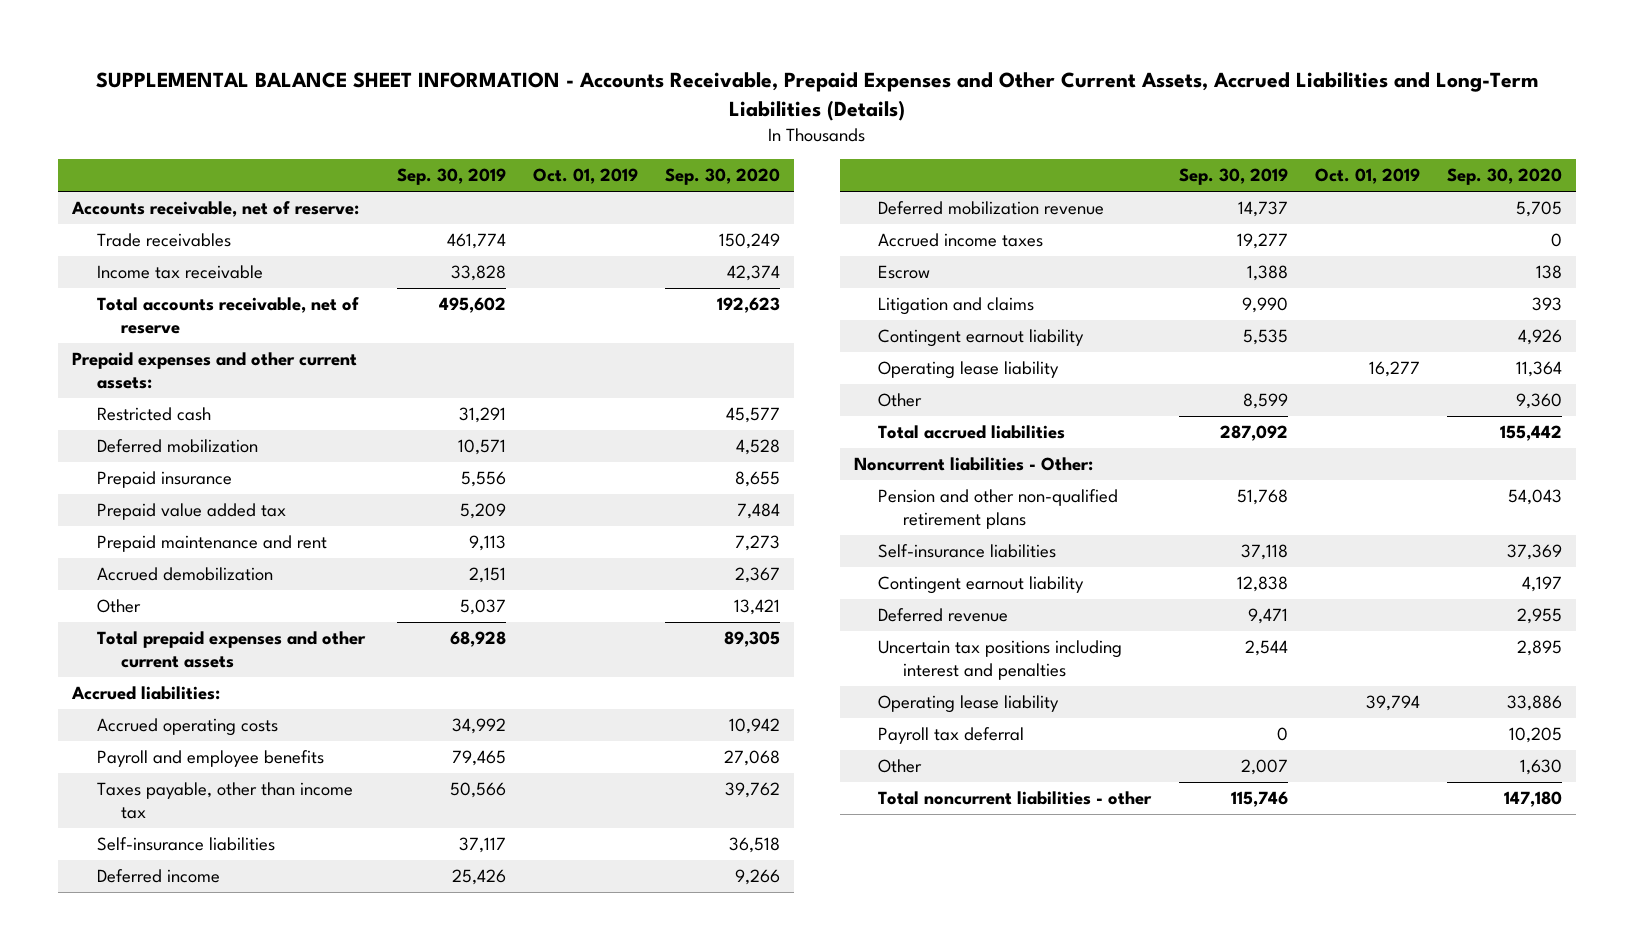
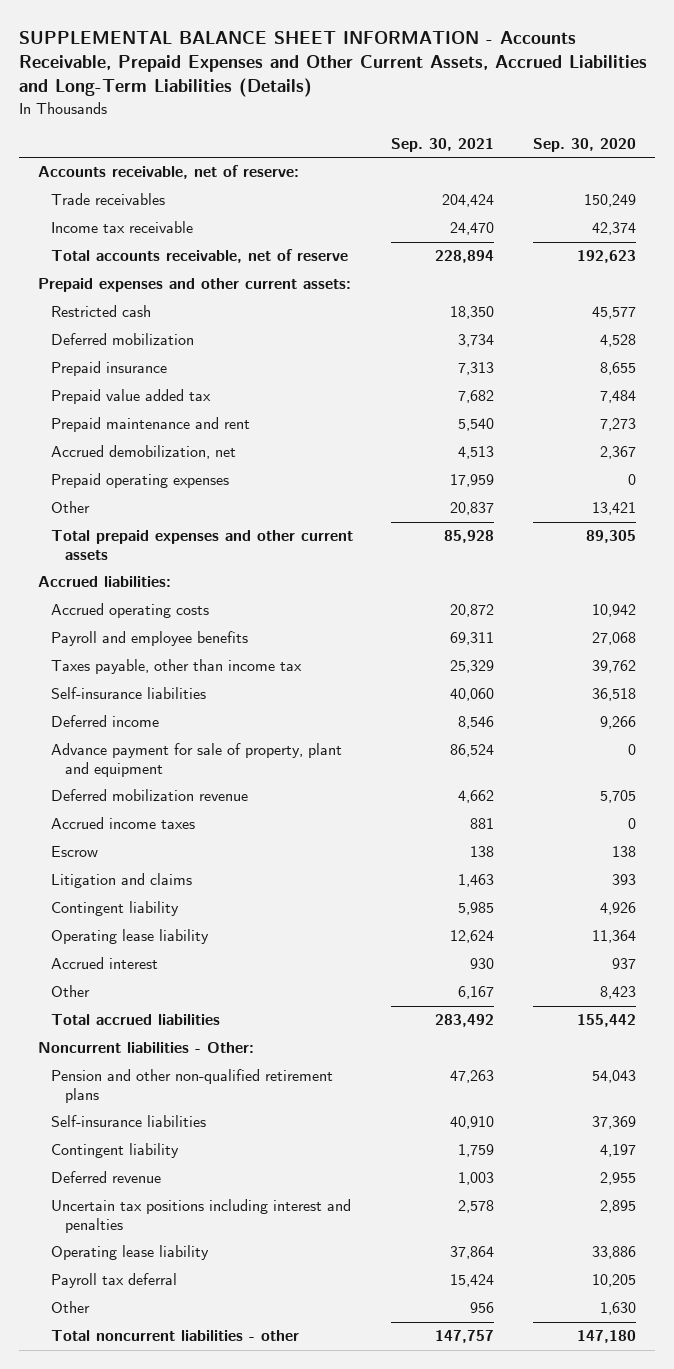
- | Sep. 30, 2019 | Oct. 01, 2019 | Sep. 30, 2020
+ | Sep. 30, 2021 | Sep. 30, 2020
- Accrued demobilization | 2,151 | | 2,367
+ Accrued demobilization, net | 4,513 | 2,367
+ Prepaid operating expenses | 17,959 | 0
+ Advance payment for sale of property, plant and equipment | 86,524 | 0
- Contingent earnout liability | 5,535 | | 4,926
+ Contingent liability | 5,985 | 4,926
- Other | 8,599 | | 9,360
+ Accrued interest | 930 | 937
+ Other | 6,167 | 8,423
- Contingent earnout liability | 12,838 | | 4,197
+ Contingent liability | 1,759 | 4,197

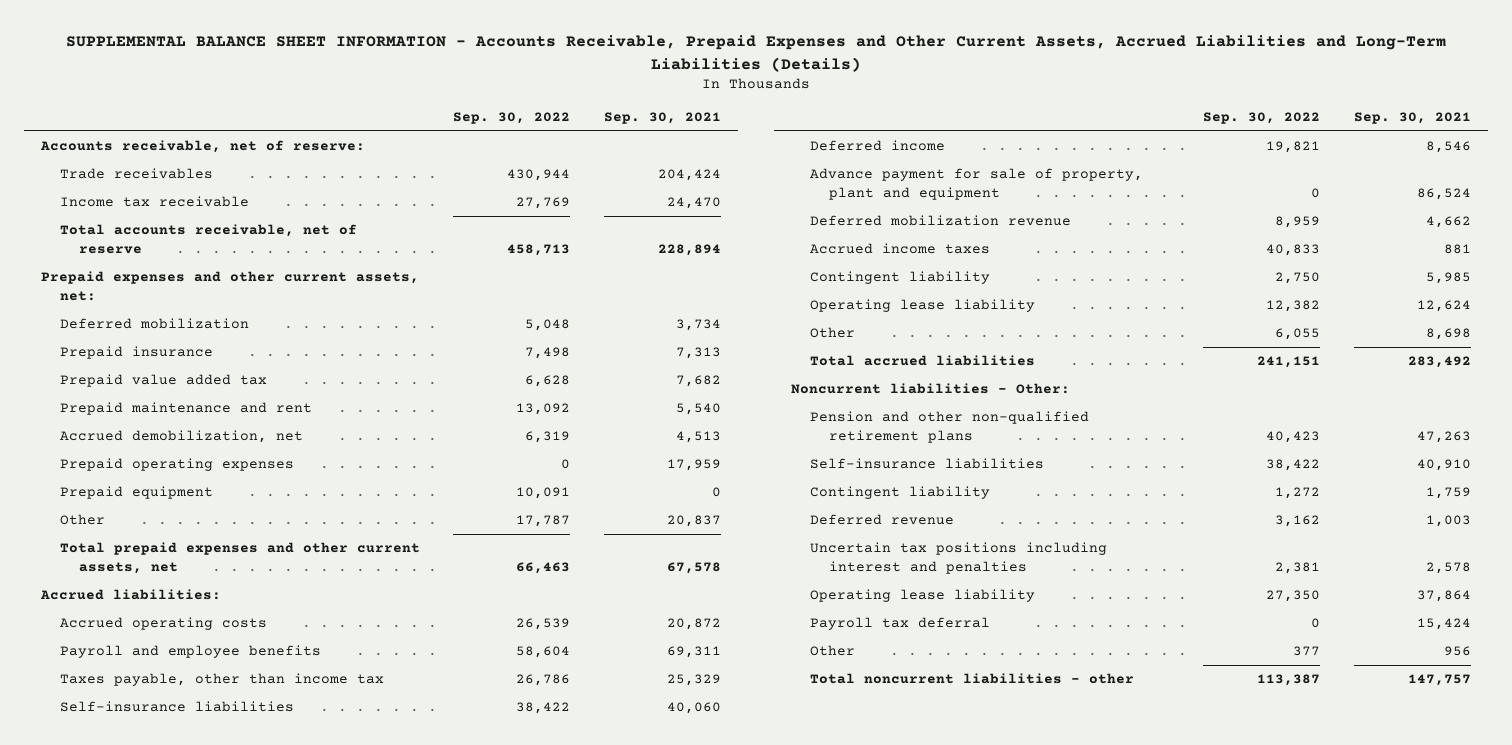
- | Sep. 30, 2021 | Sep. 30, 2020
+ | Sep. 30, 2022 | Sep. 30, 2021
- Prepaid expenses and other current assets:
- Restricted cash | 18,350 | 45,577
+ Prepaid expenses and other current assets, net:
+ Prepaid equipment | 10,091 | 0
- Total prepaid expenses and other current assets | 85,928 | 89,305
+ Total prepaid expenses and other current assets, net | 66,463 | 67,578
- Escrow | 138 | 138
- Litigation and claims | 1,463 | 393
- Accrued interest | 930 | 937
- Other | 6,167 | 8,423
+ Other | 6,055 | 8,698

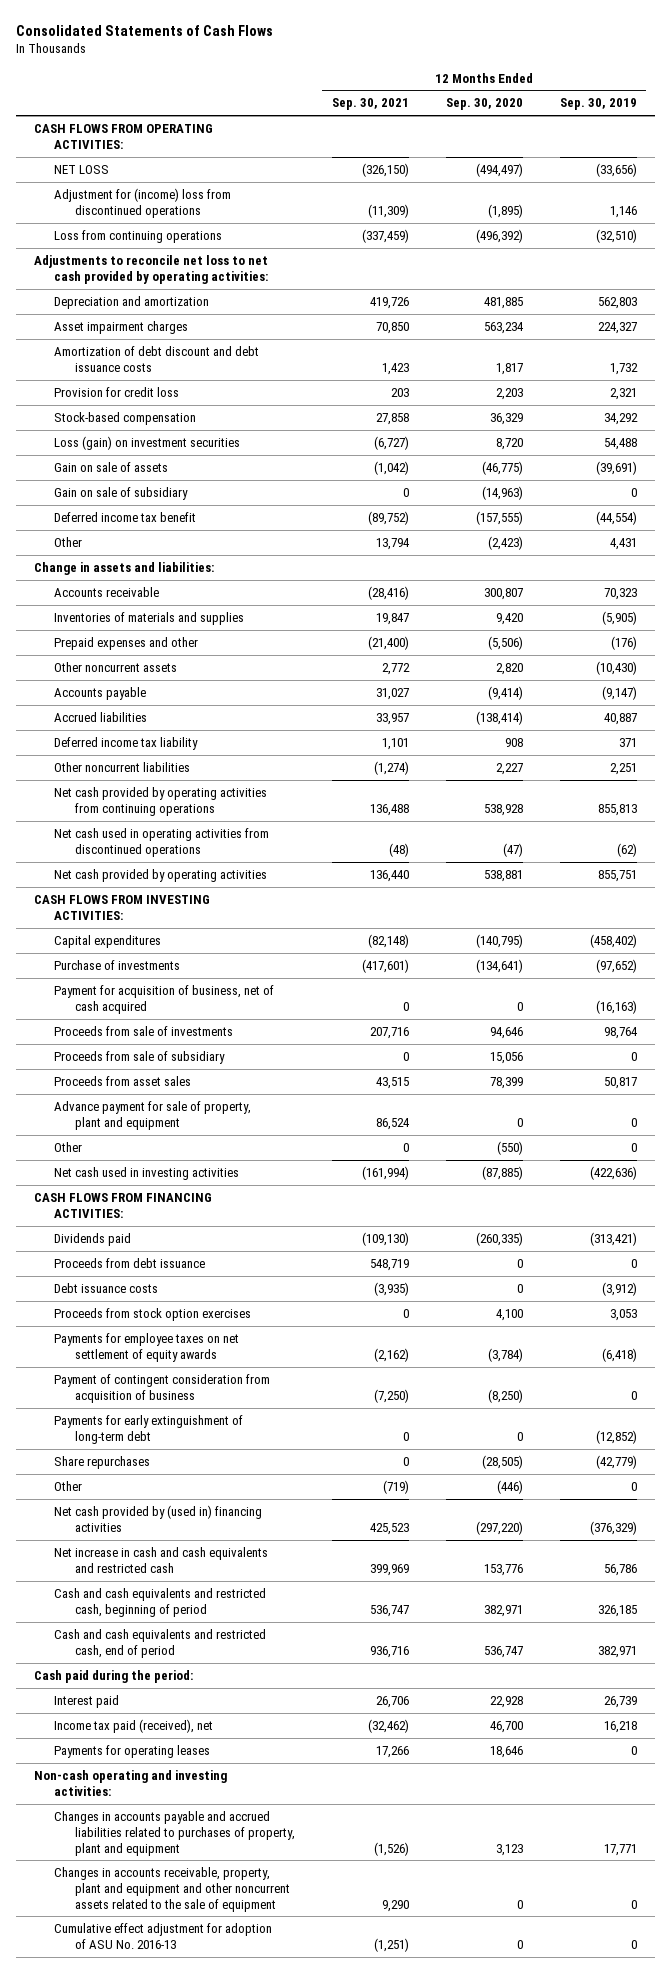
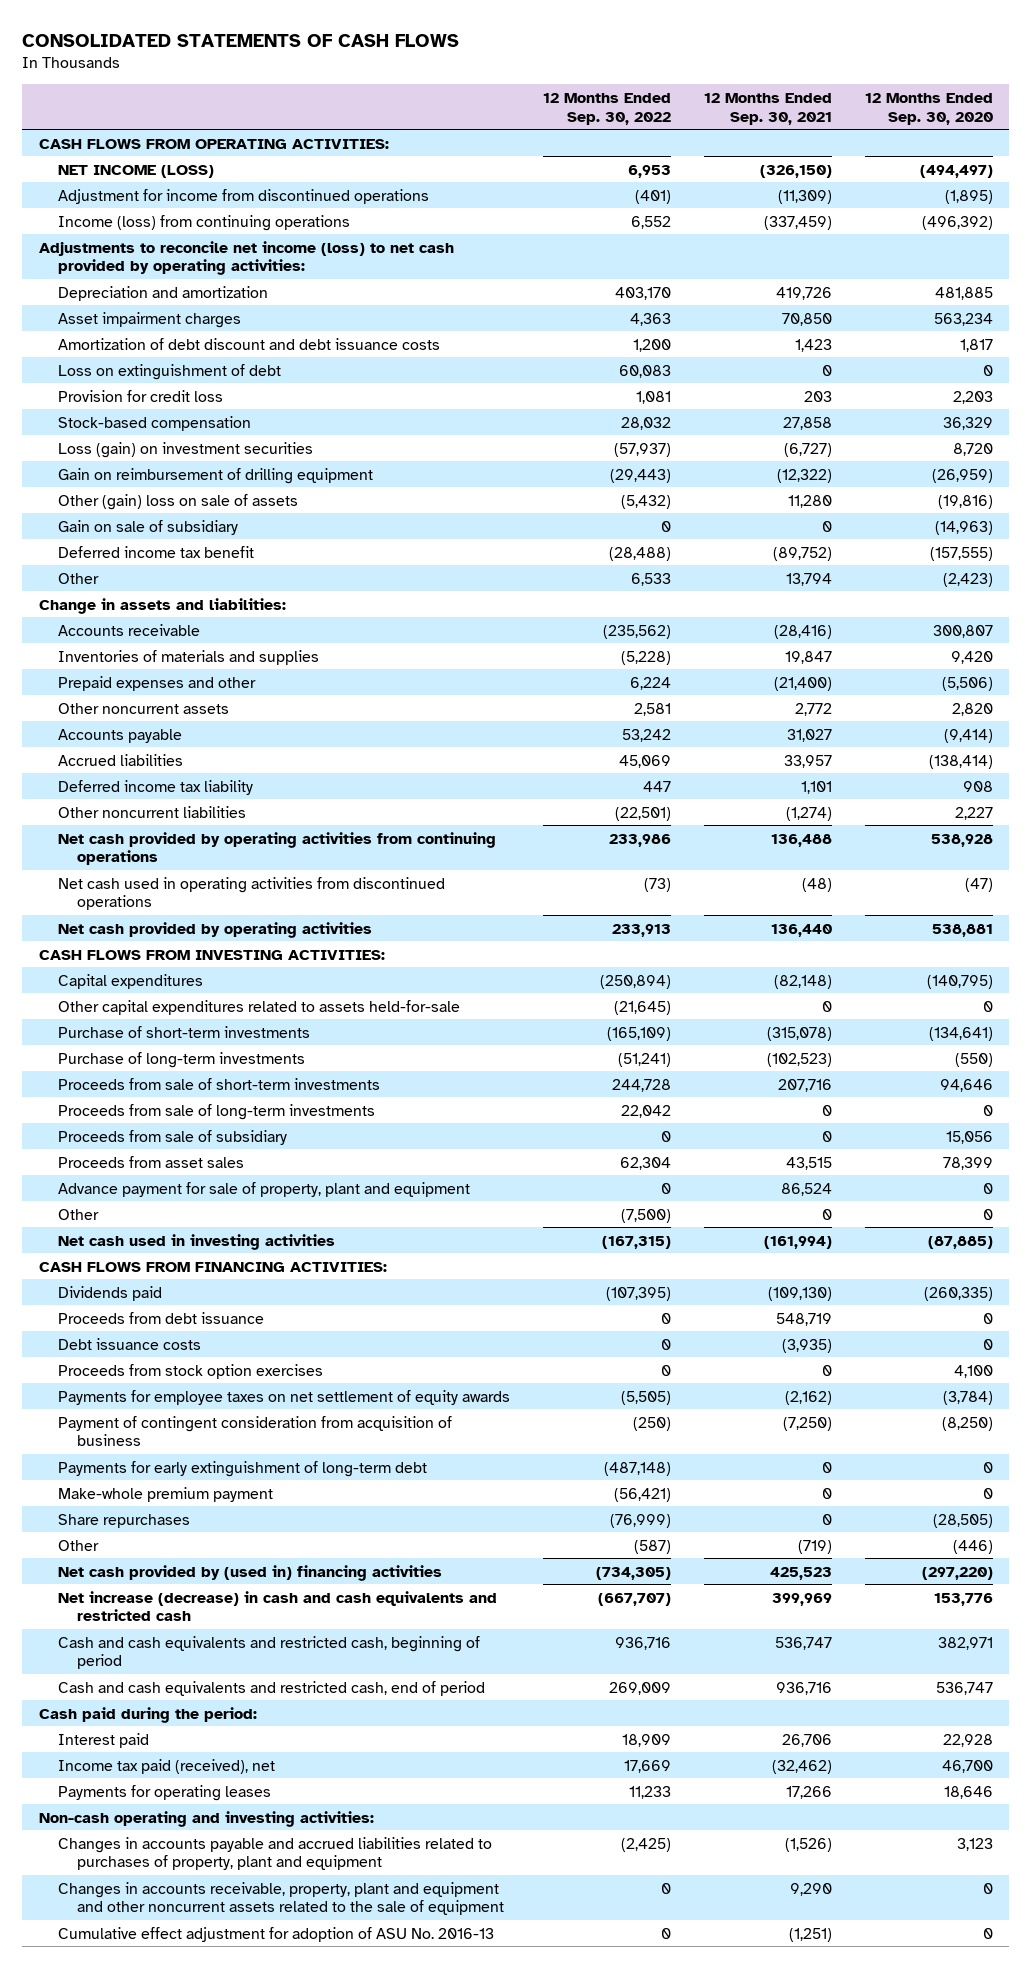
- Consolidated Statements of Cash Flows
+ CONSOLIDATED STATEMENTS OF CASH FLOWS
- | 12 Months Ended Sep. 30, 2021 | 12 Months Ended Sep. 30, 2020 | 12 Months Ended Sep. 30, 2019
+ | 12 Months Ended Sep. 30, 2022 | 12 Months Ended Sep. 30, 2021 | 12 Months Ended Sep. 30, 2020
- NET LOSS | (326,150) | (494,497) | (33,656)
- Adjustment for (income) loss from discontinued operations | (11,309) | (1,895) | 1,146
- Loss from continuing operations | (337,459) | (496,392) | (32,510)
- Adjustments to reconcile net loss to net cash provided by operating activities:
+ NET INCOME (LOSS) | 6,953 | (326,150) | (494,497)
+ Adjustment for income from discontinued operations | (401) | (11,309) | (1,895)
+ Income (loss) from continuing operations | 6,552 | (337,459) | (496,392)
+ Adjustments to reconcile net income (loss) to net cash provided by operating activities:
+ Loss on extinguishment of debt | 60,083 | 0 | 0
- Gain on sale of assets | (1,042) | (46,775) | (39,691)
+ Gain on reimbursement of drilling equipment | (29,443) | (12,322) | (26,959)
+ Other (gain) loss on sale of assets | (5,432) | 11,280 | (19,816)
- Purchase of investments | (417,601) | (134,641) | (97,652)
- Payment for acquisition of business, net of cash acquired | 0 | 0 | (16,163)
- Proceeds from sale of investments | 207,716 | 94,646 | 98,764
+ Other capital expenditures related to assets held-for-sale | (21,645) | 0 | 0
+ Purchase of short-term investments | (165,109) | (315,078) | (134,641)
+ Purchase of long-term investments | (51,241) | (102,523) | (550)
+ Proceeds from sale of short-term investments | 244,728 | 207,716 | 94,646
+ Proceeds from sale of long-term investments | 22,042 | 0 | 0
- Other | 0 | (550) | 0
+ Other | (7,500) | 0 | 0
+ Make-whole premium payment | (56,421) | 0 | 0
- Net increase in cash and cash equivalents and restricted cash | 399,969 | 153,776 | 56,786
+ Net increase (decrease) in cash and cash equivalents and restricted cash | (667,707) | 399,969 | 153,776

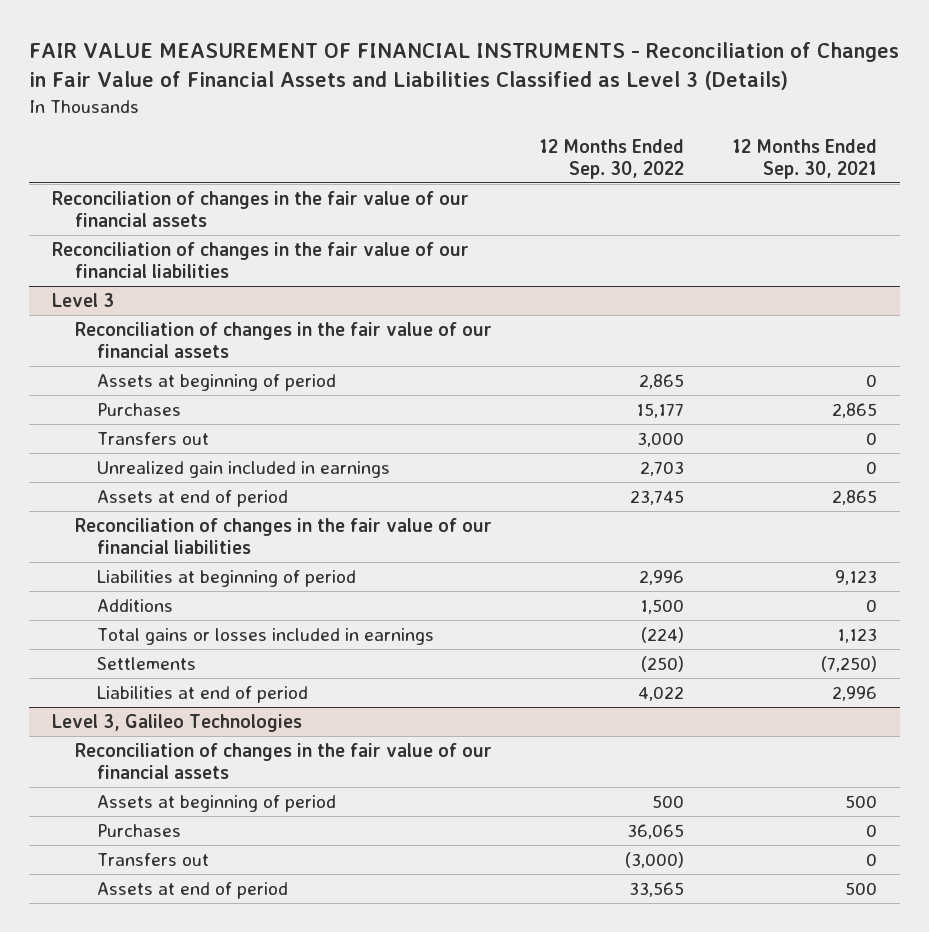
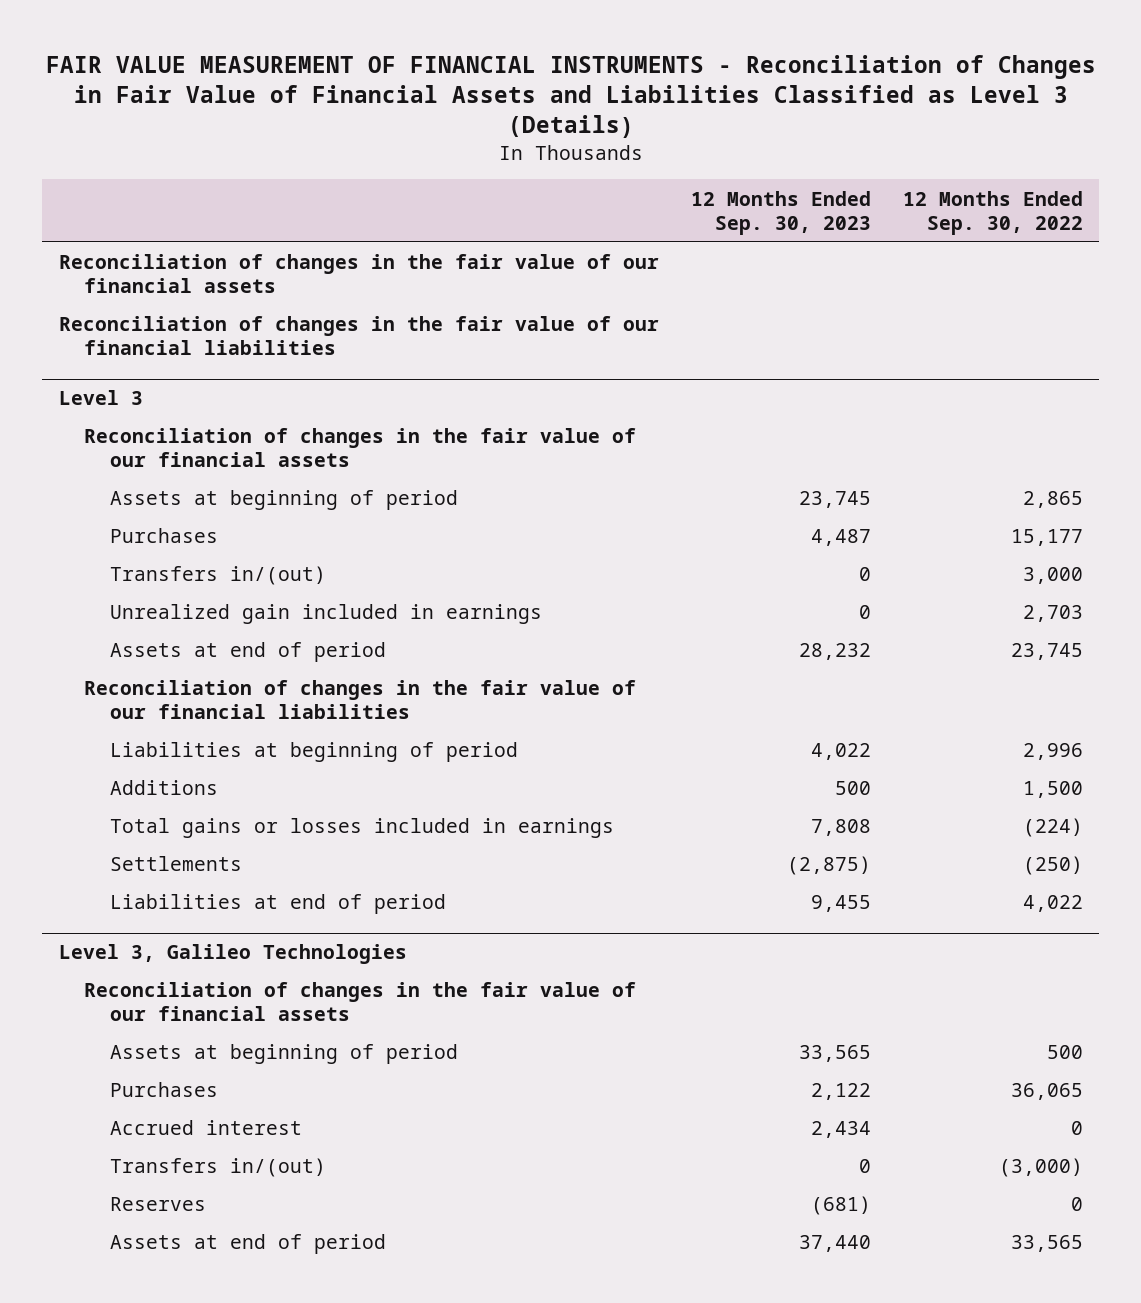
- | 12 Months Ended Sep. 30, 2022 | 12 Months Ended Sep. 30, 2021
+ | 12 Months Ended Sep. 30, 2023 | 12 Months Ended Sep. 30, 2022
@ Level 3
- Transfers out | 3,000 | 0
+ Transfers in/(out) | 0 | 3,000
@ Level 3, Galileo Technologies
- Transfers out | (3,000) | 0
+ Accrued interest | 2,434 | 0
+ Transfers in/(out) | 0 | (3,000)
+ Reserves | (681) | 0

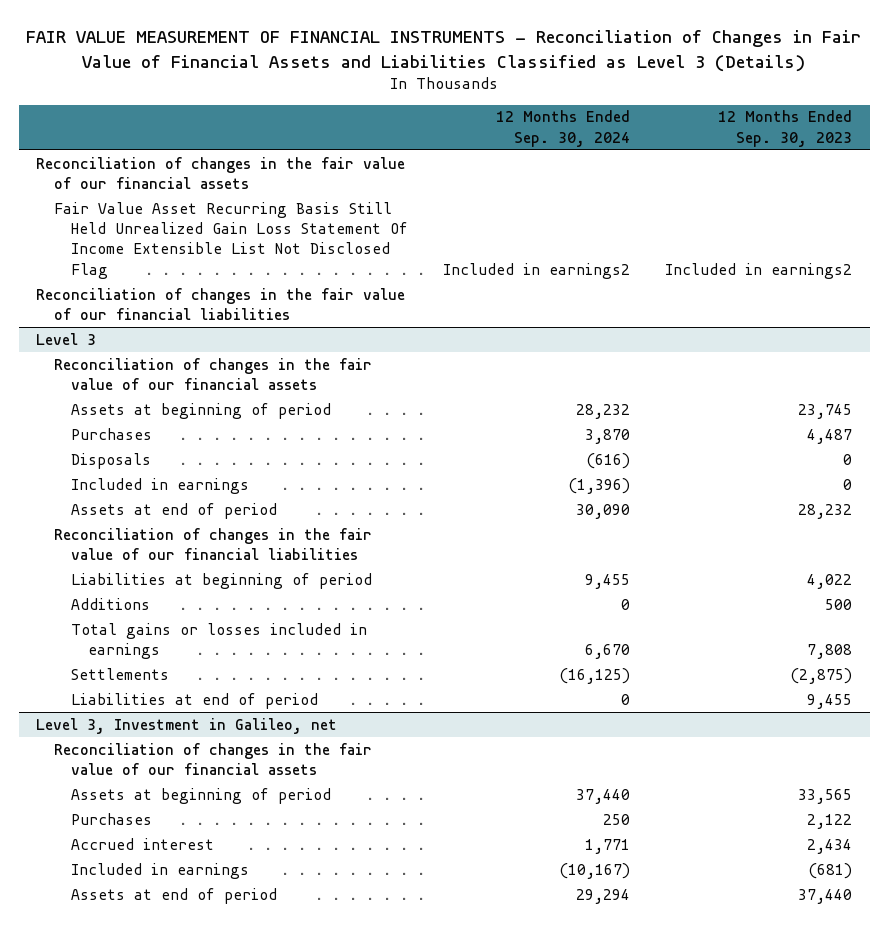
- | 12 Months Ended Sep. 30, 2023 | 12 Months Ended Sep. 30, 2022
+ | 12 Months Ended Sep. 30, 2024 | 12 Months Ended Sep. 30, 2023
+ Fair Value Asset Recurring Basis Still Held Unrealized Gain Loss Statement Of Income Extensible List Not Disclosed Flag | Included in earnings2 | Included in earnings2
@ Level 3
- Transfers in/(out) | 0 | 3,000
- Unrealized gain included in earnings | 0 | 2,703
+ Disposals | (616) | 0
+ Included in earnings | (1,396) | 0
- Level 3, Galileo Technologies
+ Level 3, Investment in Galileo, net
- Transfers in/(out) | 0 | (3,000)
- Reserves | (681) | 0
+ Included in earnings | (10,167) | (681)

